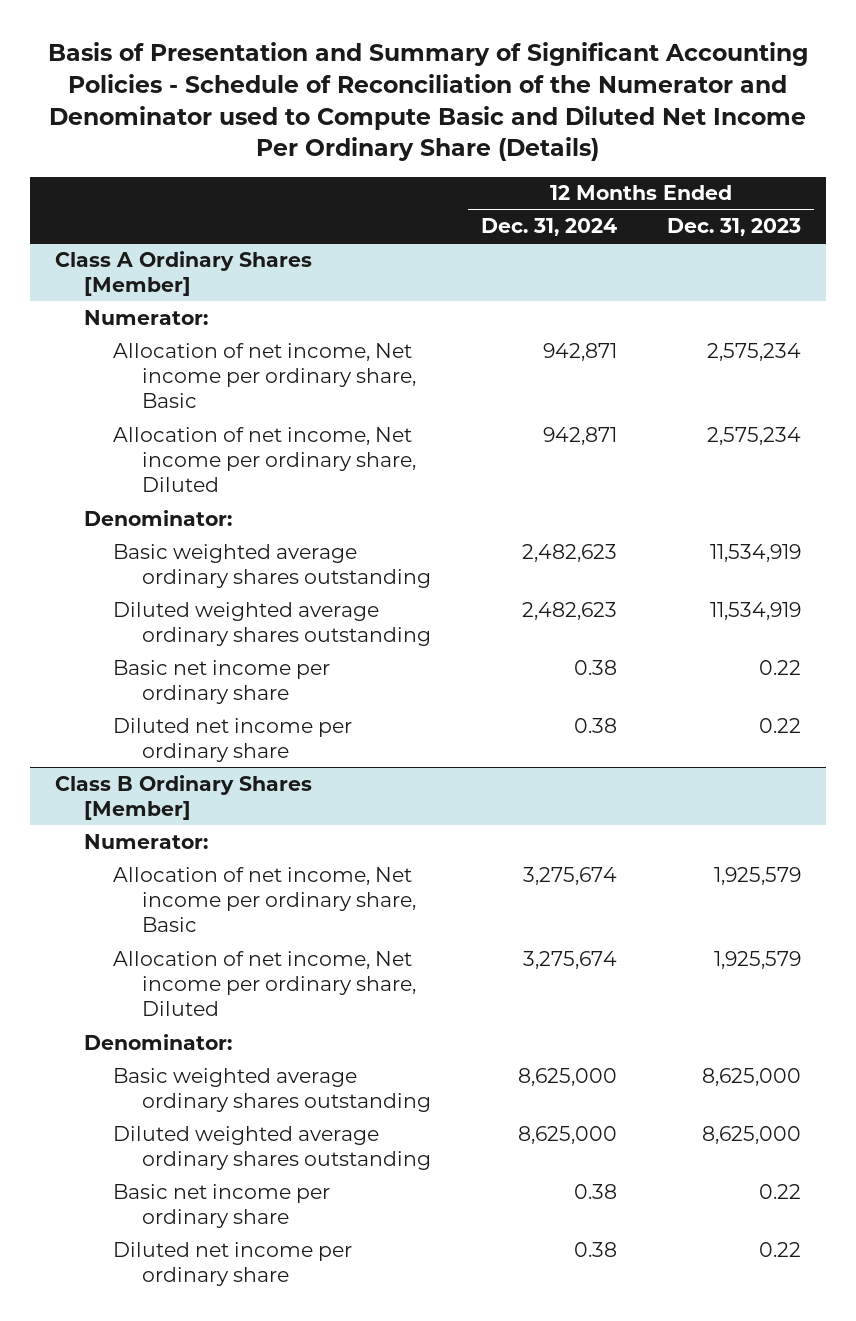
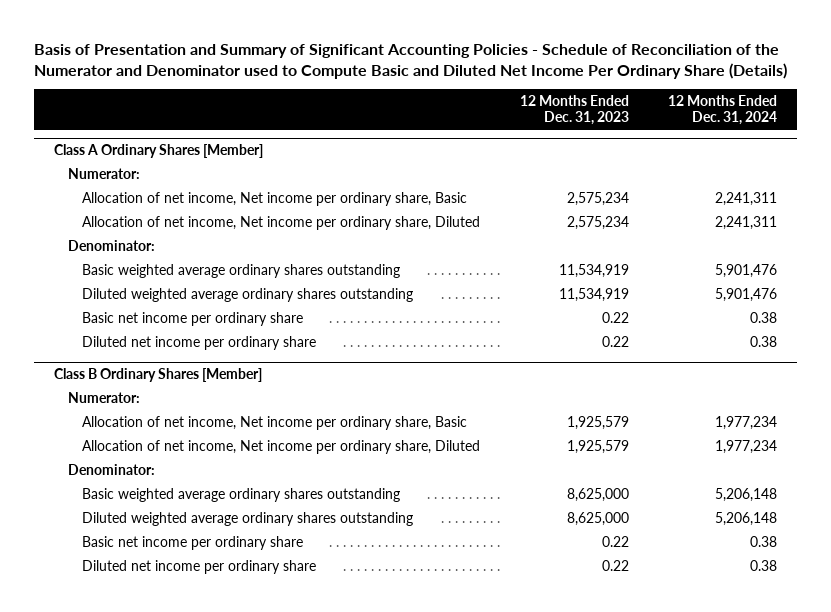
- | 12 Months Ended Dec. 31, 2024 | 12 Months Ended Dec. 31, 2023
+ | 12 Months Ended Dec. 31, 2023 | 12 Months Ended Dec. 31, 2024
@ Class A Ordinary Shares [Member]
- Allocation of net income, Net income per ordinary share, Basic | 942,871 | 2,575,234
- Allocation of net income, Net income per ordinary share, Diluted | 942,871 | 2,575,234
+ Allocation of net income, Net income per ordinary share, Basic | 2,575,234 | 2,241,311
+ Allocation of net income, Net income per ordinary share, Diluted | 2,575,234 | 2,241,311
- Basic weighted average ordinary shares outstanding | 2,482,623 | 11,534,919
- Diluted weighted average ordinary shares outstanding | 2,482,623 | 11,534,919
+ Basic weighted average ordinary shares outstanding | 11,534,919 | 5,901,476
+ Diluted weighted average ordinary shares outstanding | 11,534,919 | 5,901,476
@ Class B Ordinary Shares [Member]
- Allocation of net income, Net income per ordinary share, Basic | 3,275,674 | 1,925,579
- Allocation of net income, Net income per ordinary share, Diluted | 3,275,674 | 1,925,579
+ Allocation of net income, Net income per ordinary share, Basic | 1,925,579 | 1,977,234
+ Allocation of net income, Net income per ordinary share, Diluted | 1,925,579 | 1,977,234
- Basic weighted average ordinary shares outstanding | 8,625,000 | 8,625,000
- Diluted weighted average ordinary shares outstanding | 8,625,000 | 8,625,000
+ Basic weighted average ordinary shares outstanding | 8,625,000 | 5,206,148
+ Diluted weighted average ordinary shares outstanding | 8,625,000 | 5,206,148

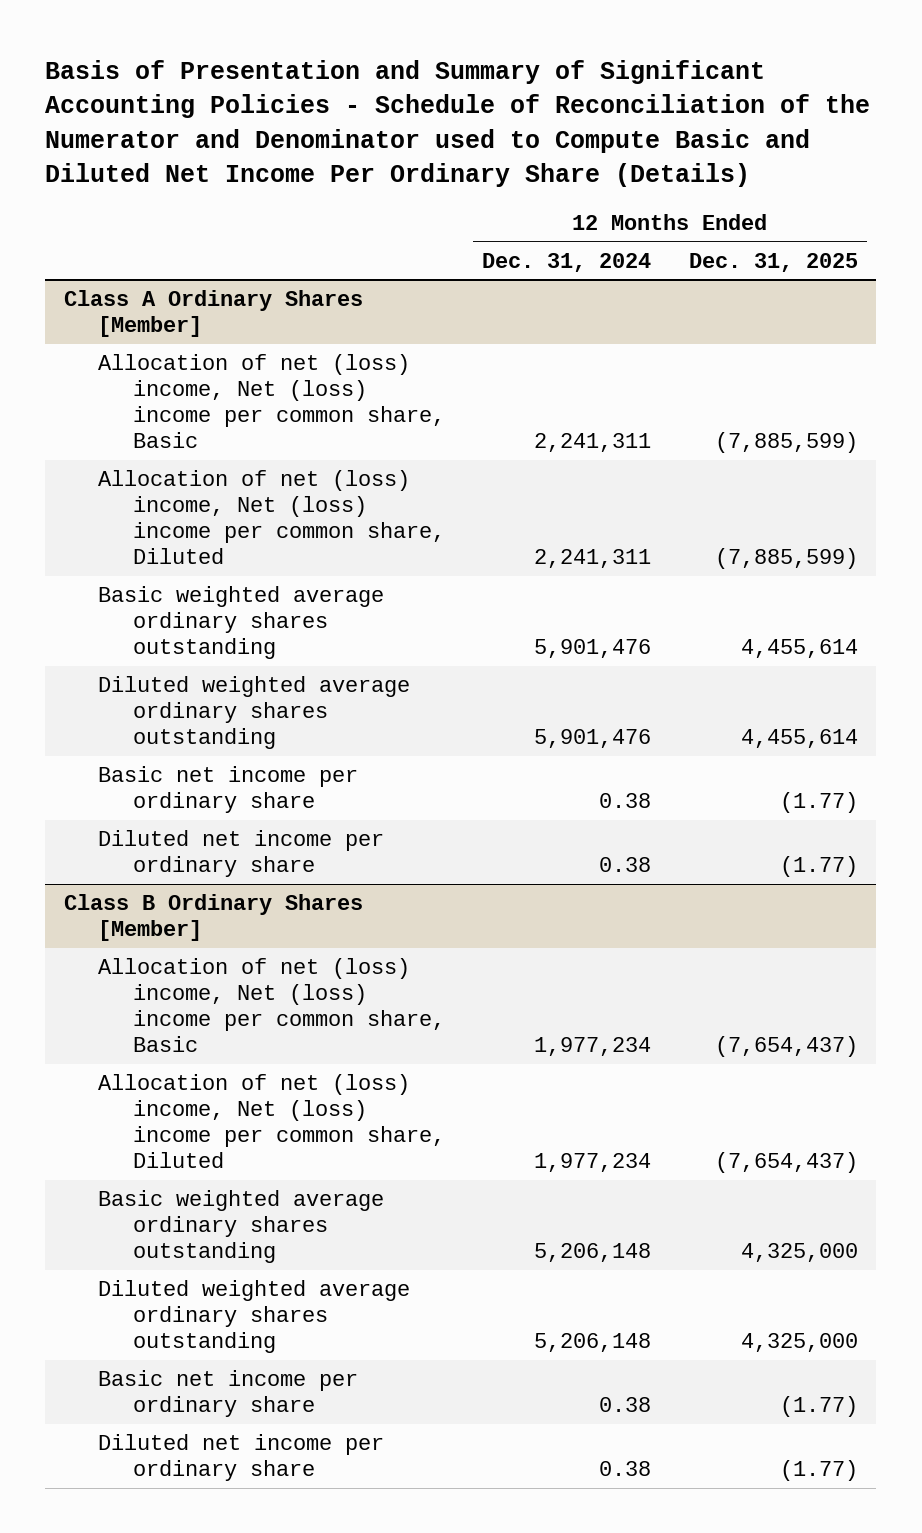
- | 12 Months Ended Dec. 31, 2023 | 12 Months Ended Dec. 31, 2024
+ | 12 Months Ended Dec. 31, 2024 | 12 Months Ended Dec. 31, 2025
@ Class A Ordinary Shares [Member]
- Numerator:
- Allocation of net income, Net income per ordinary share, Basic | 2,575,234 | 2,241,311
- Allocation of net income, Net income per ordinary share, Diluted | 2,575,234 | 2,241,311
- Denominator:
+ Allocation of net (loss) income, Net (loss) income per common share, Basic | 2,241,311 | (7,885,599)
+ Allocation of net (loss) income, Net (loss) income per common share, Diluted | 2,241,311 | (7,885,599)
@ Class B Ordinary Shares [Member]
- Numerator:
- Allocation of net income, Net income per ordinary share, Basic | 1,925,579 | 1,977,234
- Allocation of net income, Net income per ordinary share, Diluted | 1,925,579 | 1,977,234
- Denominator:
+ Allocation of net (loss) income, Net (loss) income per common share, Basic | 1,977,234 | (7,654,437)
+ Allocation of net (loss) income, Net (loss) income per common share, Diluted | 1,977,234 | (7,654,437)

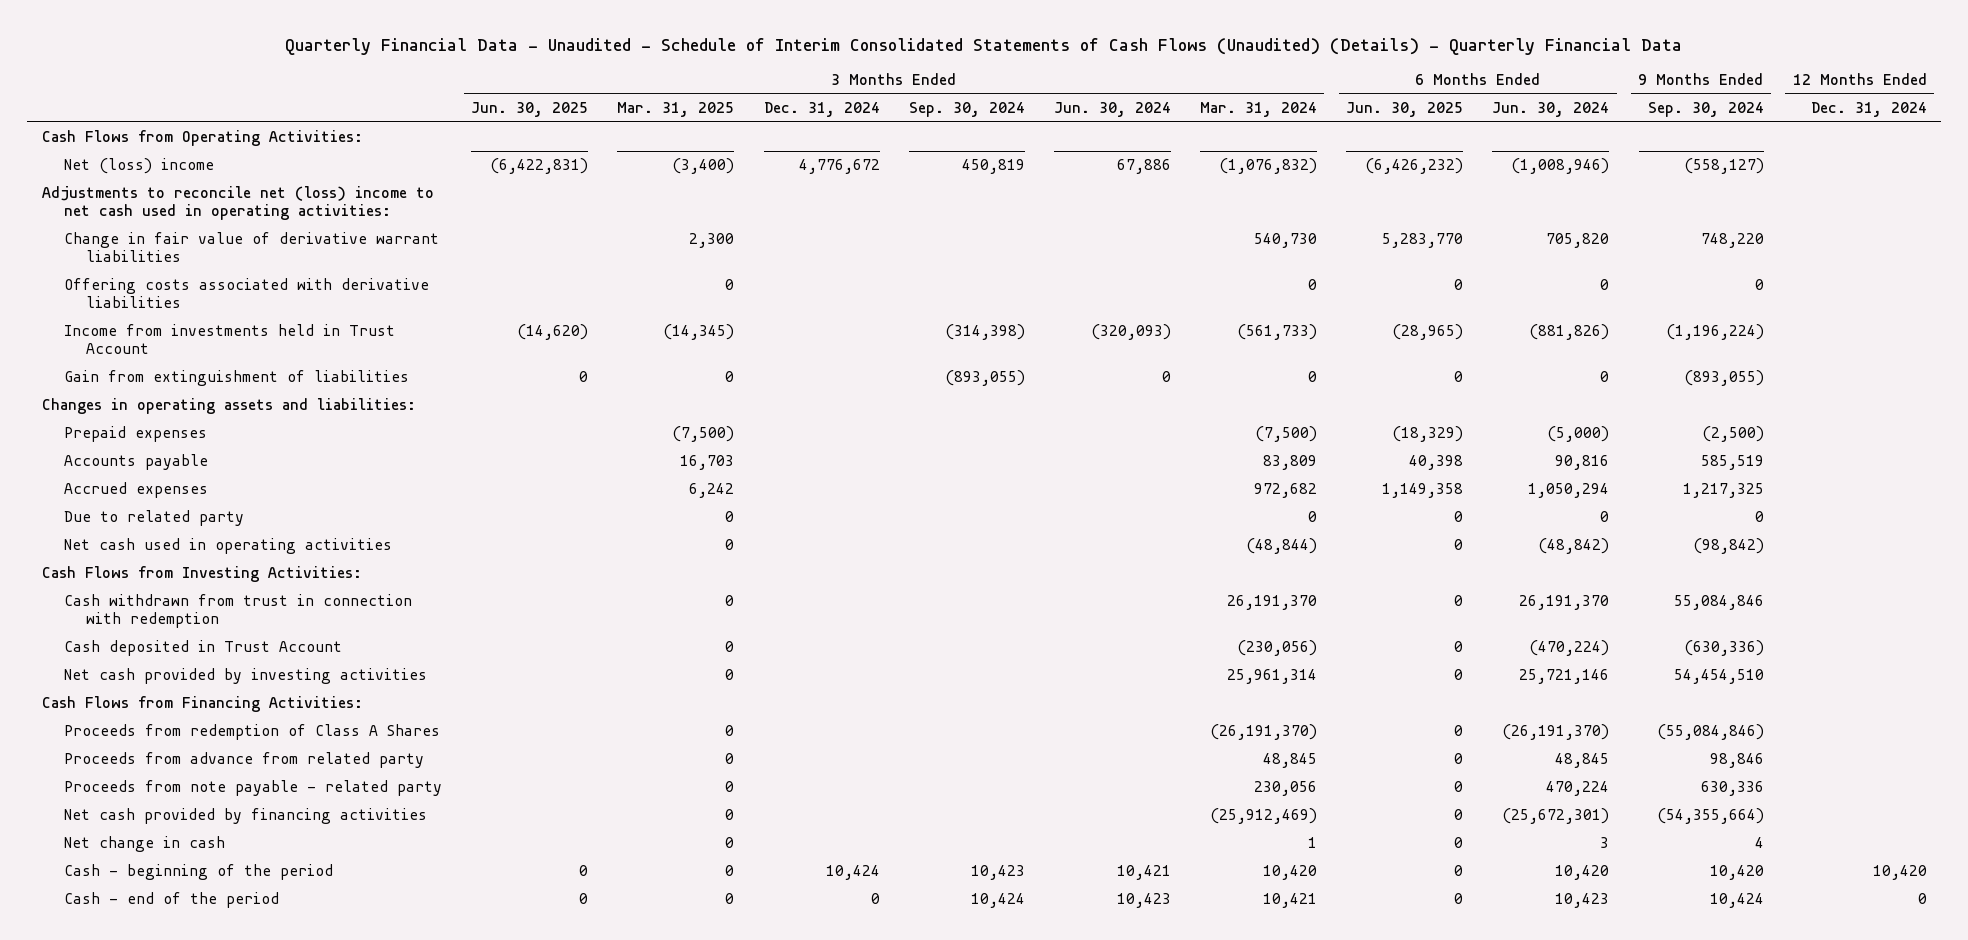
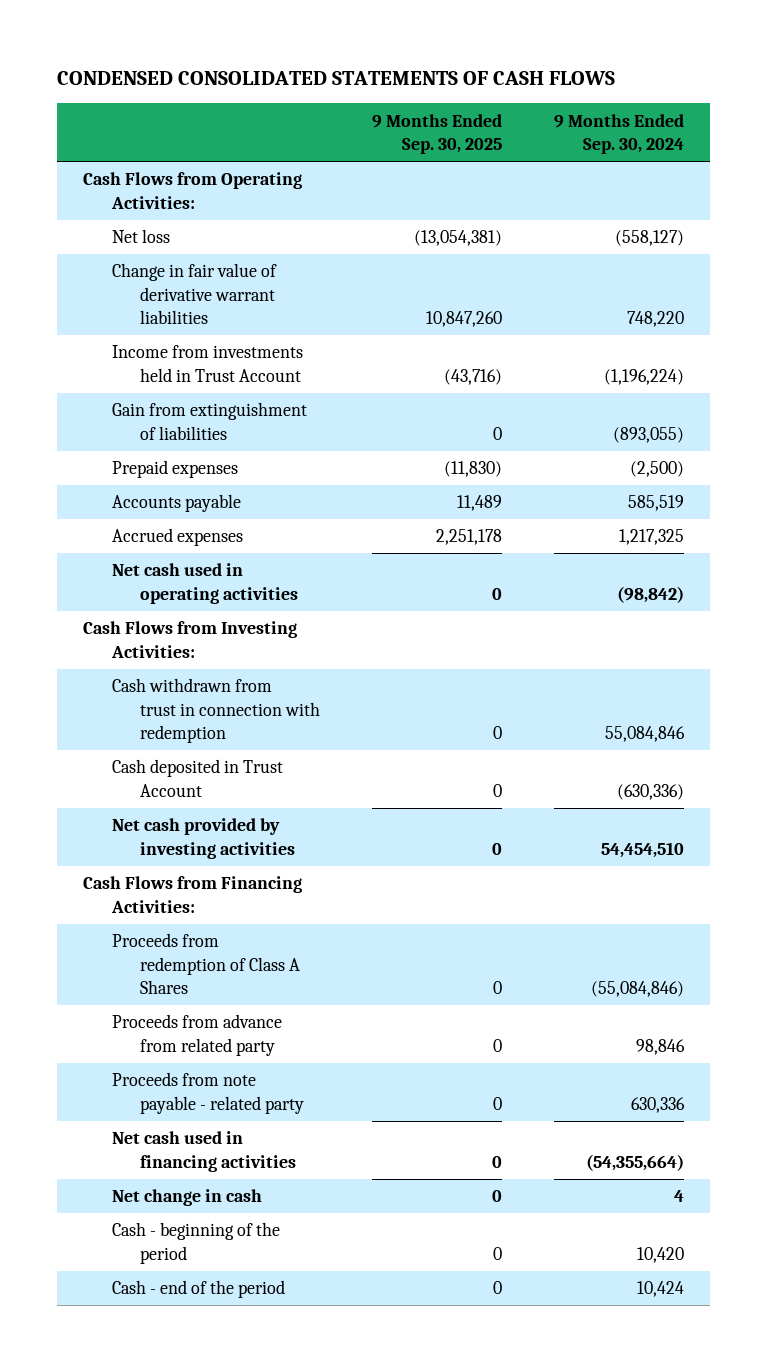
- Quarterly Financial Data - Unaudited - Schedule of Interim Consolidated Statements of Cash Flows (Unaudited) (Details) - Quarterly Financial Data
+ CONDENSED CONSOLIDATED STATEMENTS OF CASH FLOWS
- | 3 Months Ended Jun. 30, 2025 | 3 Months Ended Mar. 31, 2025 | 3 Months Ended Dec. 31, 2024 | 3 Months Ended Sep. 30, 2024 | 3 Months Ended Jun. 30, 2024 | 3 Months Ended Mar. 31, 2024 | 6 Months Ended Jun. 30, 2025 | 6 Months Ended Jun. 30, 2024 | 9 Months Ended Sep. 30, 2024 | 12 Months Ended Dec. 31, 2024
+ | 9 Months Ended Sep. 30, 2025 | 9 Months Ended Sep. 30, 2024
- Net (loss) income | (6,422,831) | (3,400) | 4,776,672 | 450,819 | 67,886 | (1,076,832) | (6,426,232) | (1,008,946) | (558,127) |
- Adjustments to reconcile net (loss) income to net cash used in operating activities:
+ Net loss | (13,054,381) | (558,127)
- Offering costs associated with derivative liabilities | | 0 | | | | 0 | 0 | 0 | 0 |
- Changes in operating assets and liabilities:
- Due to related party | | 0 | | | | 0 | 0 | 0 | 0 |
- Net cash provided by financing activities | | 0 | | | | (25,912,469) | 0 | (25,672,301) | (54,355,664) |
+ Net cash used in financing activities | 0 | (54,355,664)

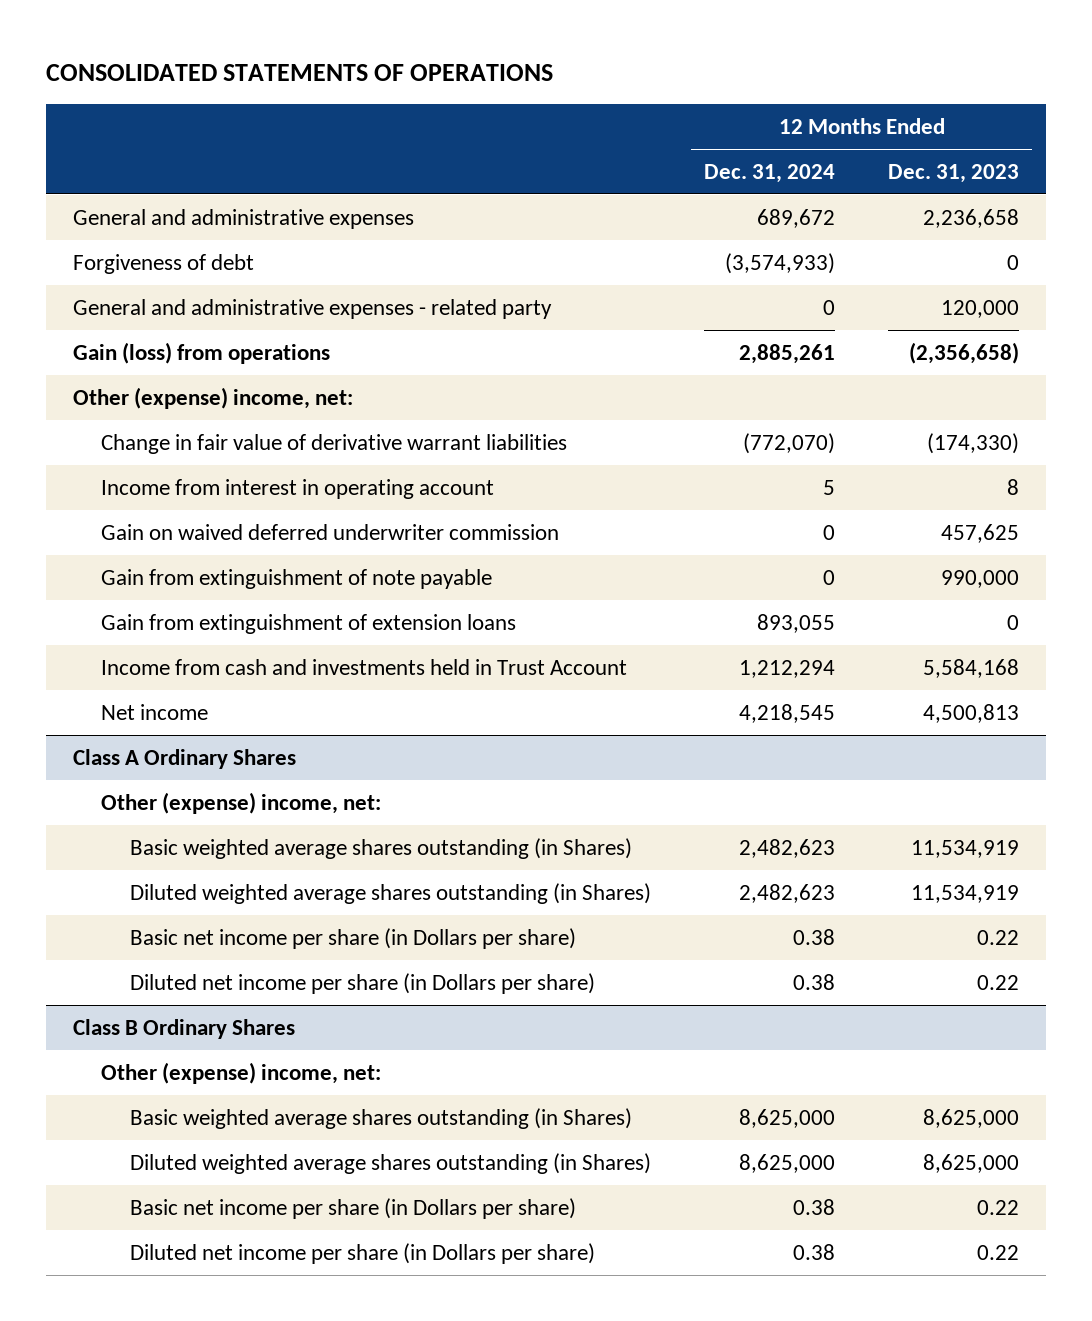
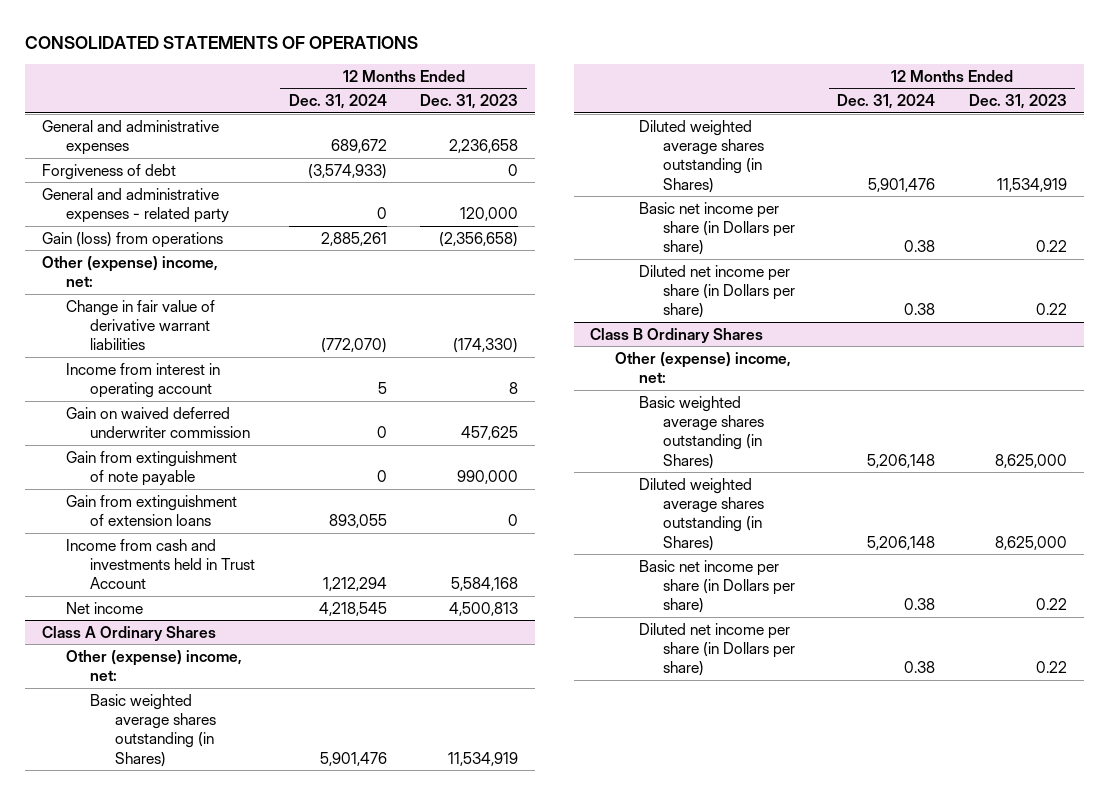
@ Class A Ordinary Shares
- Basic weighted average shares outstanding (in Shares) | 2,482,623 | 11,534,919
- Diluted weighted average shares outstanding (in Shares) | 2,482,623 | 11,534,919
+ Basic weighted average shares outstanding (in Shares) | 5,901,476 | 11,534,919
+ Diluted weighted average shares outstanding (in Shares) | 5,901,476 | 11,534,919
@ Class B Ordinary Shares
- Basic weighted average shares outstanding (in Shares) | 8,625,000 | 8,625,000
- Diluted weighted average shares outstanding (in Shares) | 8,625,000 | 8,625,000
+ Basic weighted average shares outstanding (in Shares) | 5,206,148 | 8,625,000
+ Diluted weighted average shares outstanding (in Shares) | 5,206,148 | 8,625,000

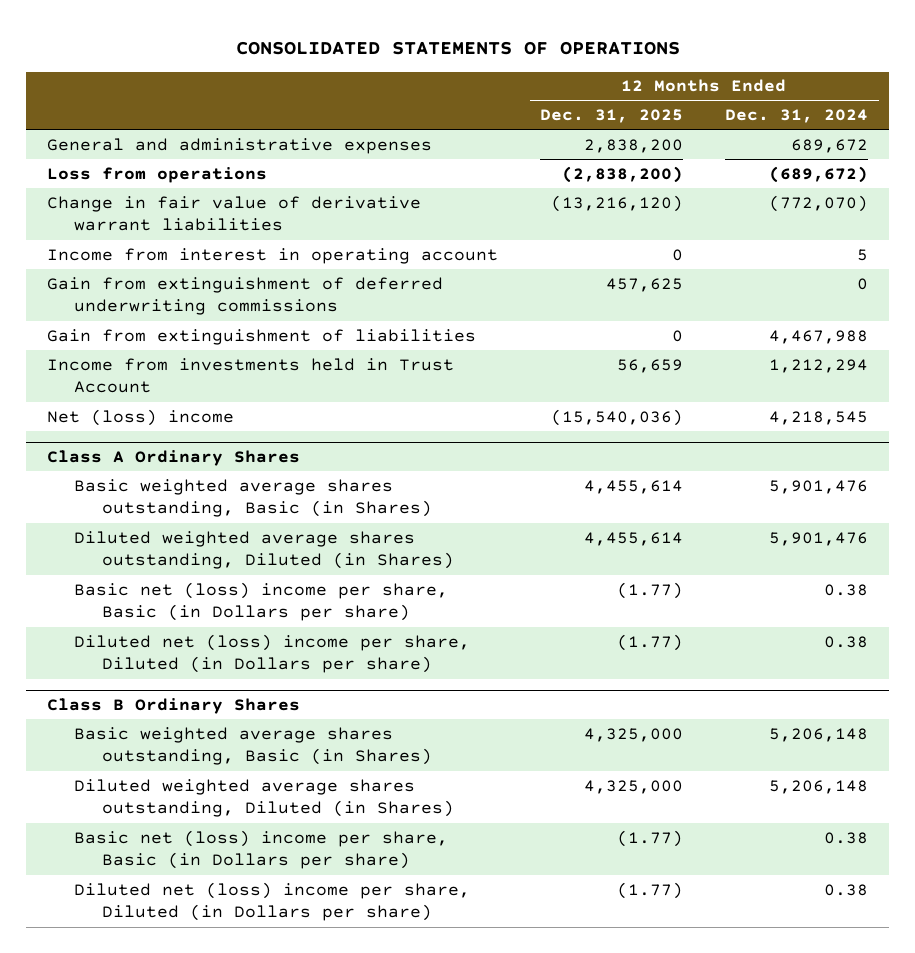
- | 12 Months Ended Dec. 31, 2024 | 12 Months Ended Dec. 31, 2023
+ | 12 Months Ended Dec. 31, 2025 | 12 Months Ended Dec. 31, 2024
- Forgiveness of debt | (3,574,933) | 0
- General and administrative expenses - related party | 0 | 120,000
- Gain (loss) from operations | 2,885,261 | (2,356,658)
- Other (expense) income, net:
+ Loss from operations | (2,838,200) | (689,672)
- Gain on waived deferred underwriter commission | 0 | 457,625
- Gain from extinguishment of note payable | 0 | 990,000
- Gain from extinguishment of extension loans | 893,055 | 0
- Income from cash and investments held in Trust Account | 1,212,294 | 5,584,168
- Net income | 4,218,545 | 4,500,813
+ Gain from extinguishment of deferred underwriting commissions | 457,625 | 0
+ Gain from extinguishment of liabilities | 0 | 4,467,988
+ Income from investments held in Trust Account | 56,659 | 1,212,294
+ Net (loss) income | (15,540,036) | 4,218,545
@ Class A Ordinary Shares
- Other (expense) income, net:
- Basic weighted average shares outstanding (in Shares) | 5,901,476 | 11,534,919
- Diluted weighted average shares outstanding (in Shares) | 5,901,476 | 11,534,919
- Basic net income per share (in Dollars per share) | 0.38 | 0.22
- Diluted net income per share (in Dollars per share) | 0.38 | 0.22
+ Basic weighted average shares outstanding, Basic (in Shares) | 4,455,614 | 5,901,476
+ Diluted weighted average shares outstanding, Diluted (in Shares) | 4,455,614 | 5,901,476
+ Basic net (loss) income per share, Basic (in Dollars per share) | (1.77) | 0.38
+ Diluted net (loss) income per share, Diluted (in Dollars per share) | (1.77) | 0.38
@ Class B Ordinary Shares
- Other (expense) income, net:
- Basic weighted average shares outstanding (in Shares) | 5,206,148 | 8,625,000
- Diluted weighted average shares outstanding (in Shares) | 5,206,148 | 8,625,000
- Basic net income per share (in Dollars per share) | 0.38 | 0.22
- Diluted net income per share (in Dollars per share) | 0.38 | 0.22
+ Basic weighted average shares outstanding, Basic (in Shares) | 4,325,000 | 5,206,148
+ Diluted weighted average shares outstanding, Diluted (in Shares) | 4,325,000 | 5,206,148
+ Basic net (loss) income per share, Basic (in Dollars per share) | (1.77) | 0.38
+ Diluted net (loss) income per share, Diluted (in Dollars per share) | (1.77) | 0.38

